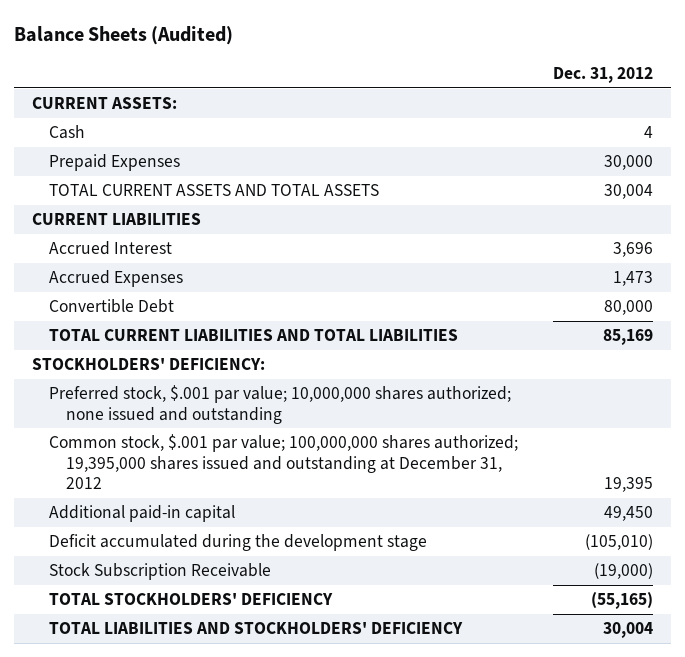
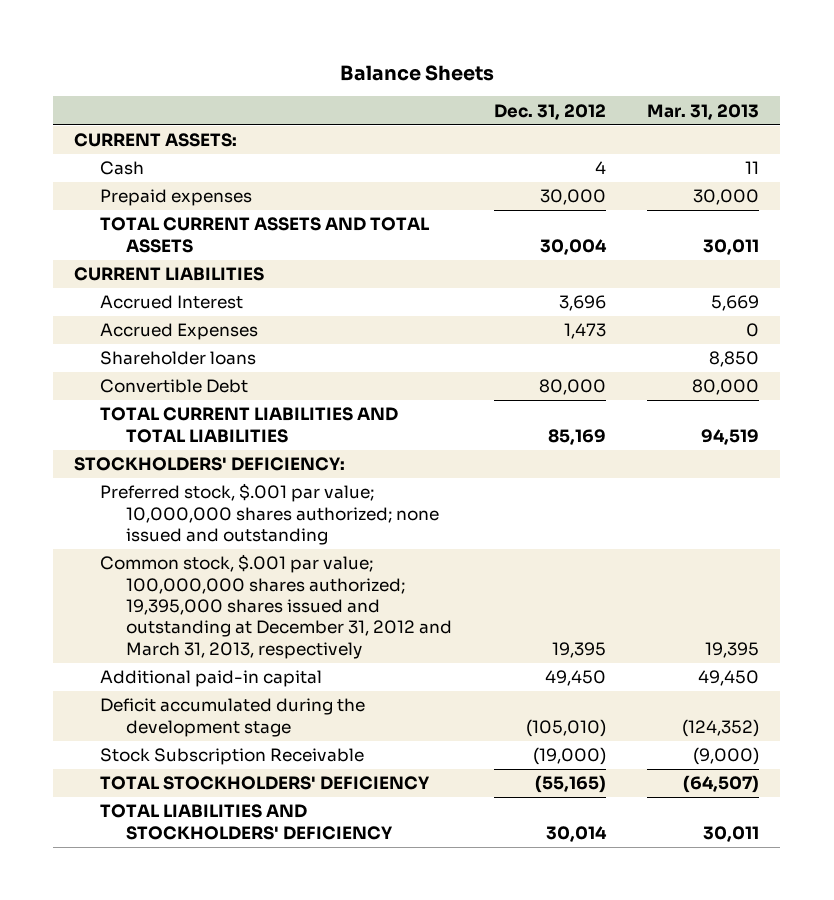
- Balance Sheets (Audited)
+ Balance Sheets
- | Dec. 31, 2012
+ | Dec. 31, 2012 | Mar. 31, 2013
- Prepaid Expenses | 30,000
+ Prepaid expenses | 30,000 | 30,000
+ Shareholder loans | | 8,850
- Common stock, $.001 par value; 100,000,000 shares authorized; 19,395,000 shares issued and outstanding at December 31, 2012 | 19,395
+ Common stock, $.001 par value; 100,000,000 shares authorized; 19,395,000 shares issued and outstanding at December 31, 2012 and March 31, 2013, respectively | 19,395 | 19,395
- TOTAL LIABILITIES AND STOCKHOLDERS' DEFICIENCY | 30,004
+ TOTAL LIABILITIES AND STOCKHOLDERS' DEFICIENCY | 30,014 | 30,011

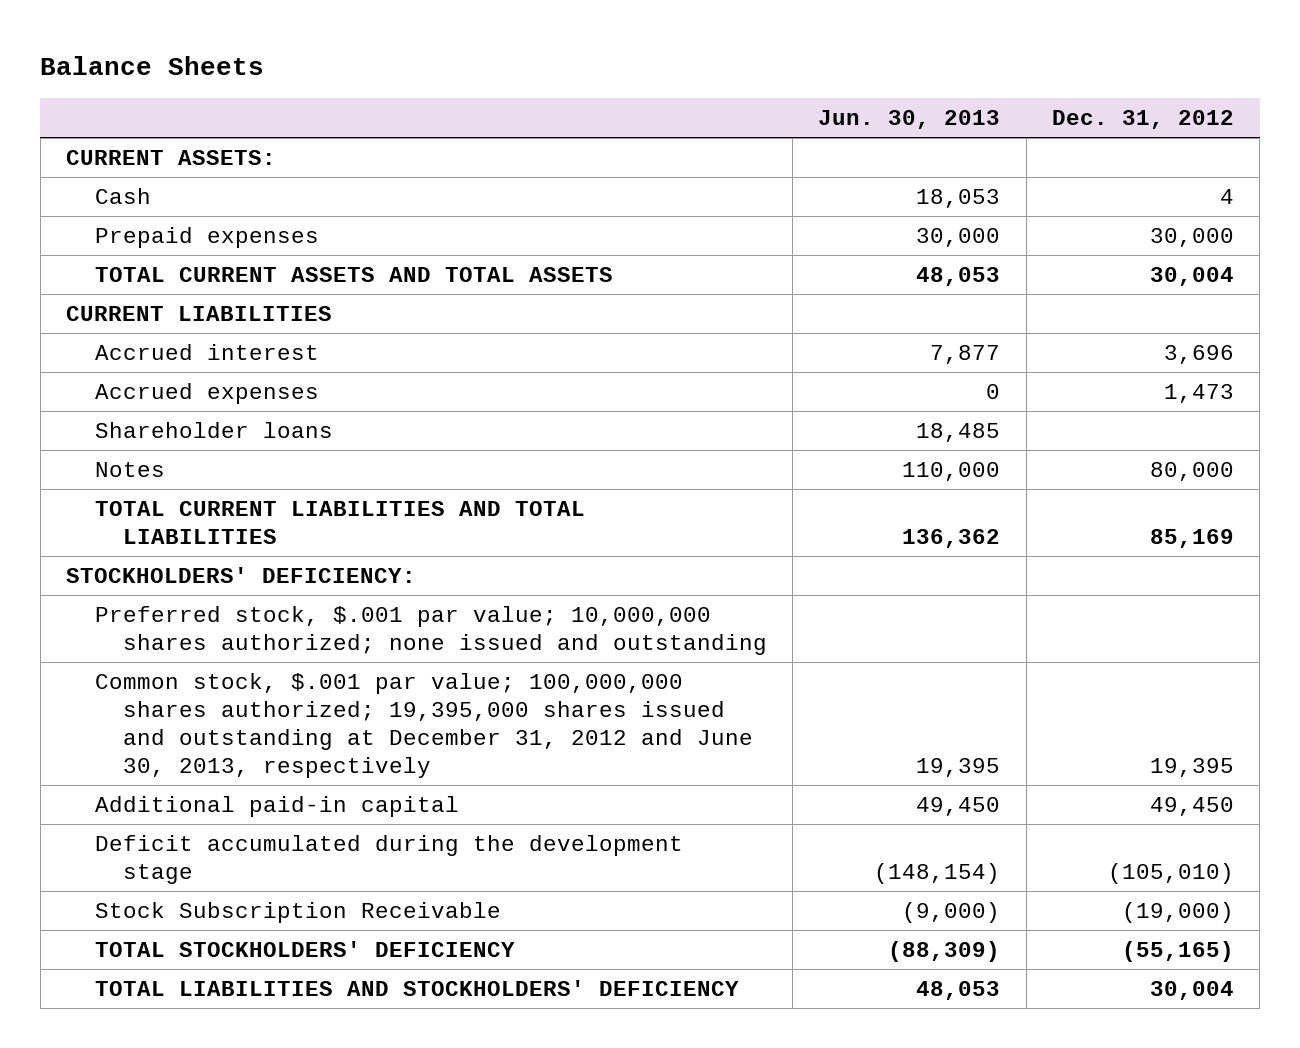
- | Dec. 31, 2012 | Mar. 31, 2013
+ | Jun. 30, 2013 | Dec. 31, 2012
- Accrued Interest | 3,696 | 5,669
- Accrued Expenses | 1,473 | 0
+ Accrued interest | 7,877 | 3,696
+ Accrued expenses | 0 | 1,473
- Convertible Debt | 80,000 | 80,000
+ Notes | 110,000 | 80,000
- Common stock, $.001 par value; 100,000,000 shares authorized; 19,395,000 shares issued and outstanding at December 31, 2012 and March 31, 2013, respectively | 19,395 | 19,395
+ Common stock, $.001 par value; 100,000,000 shares authorized; 19,395,000 shares issued and outstanding at December 31, 2012 and June 30, 2013, respectively | 19,395 | 19,395
- TOTAL LIABILITIES AND STOCKHOLDERS' DEFICIENCY | 30,014 | 30,011
+ TOTAL LIABILITIES AND STOCKHOLDERS' DEFICIENCY | 48,053 | 30,004

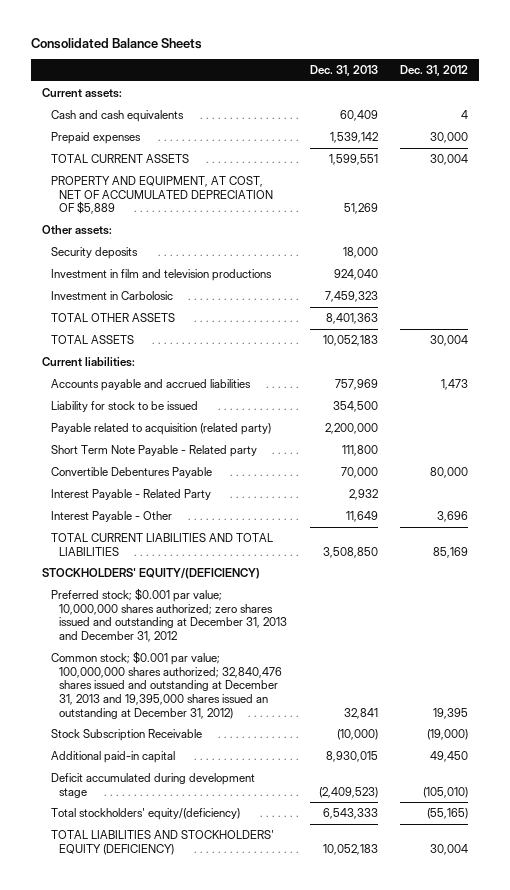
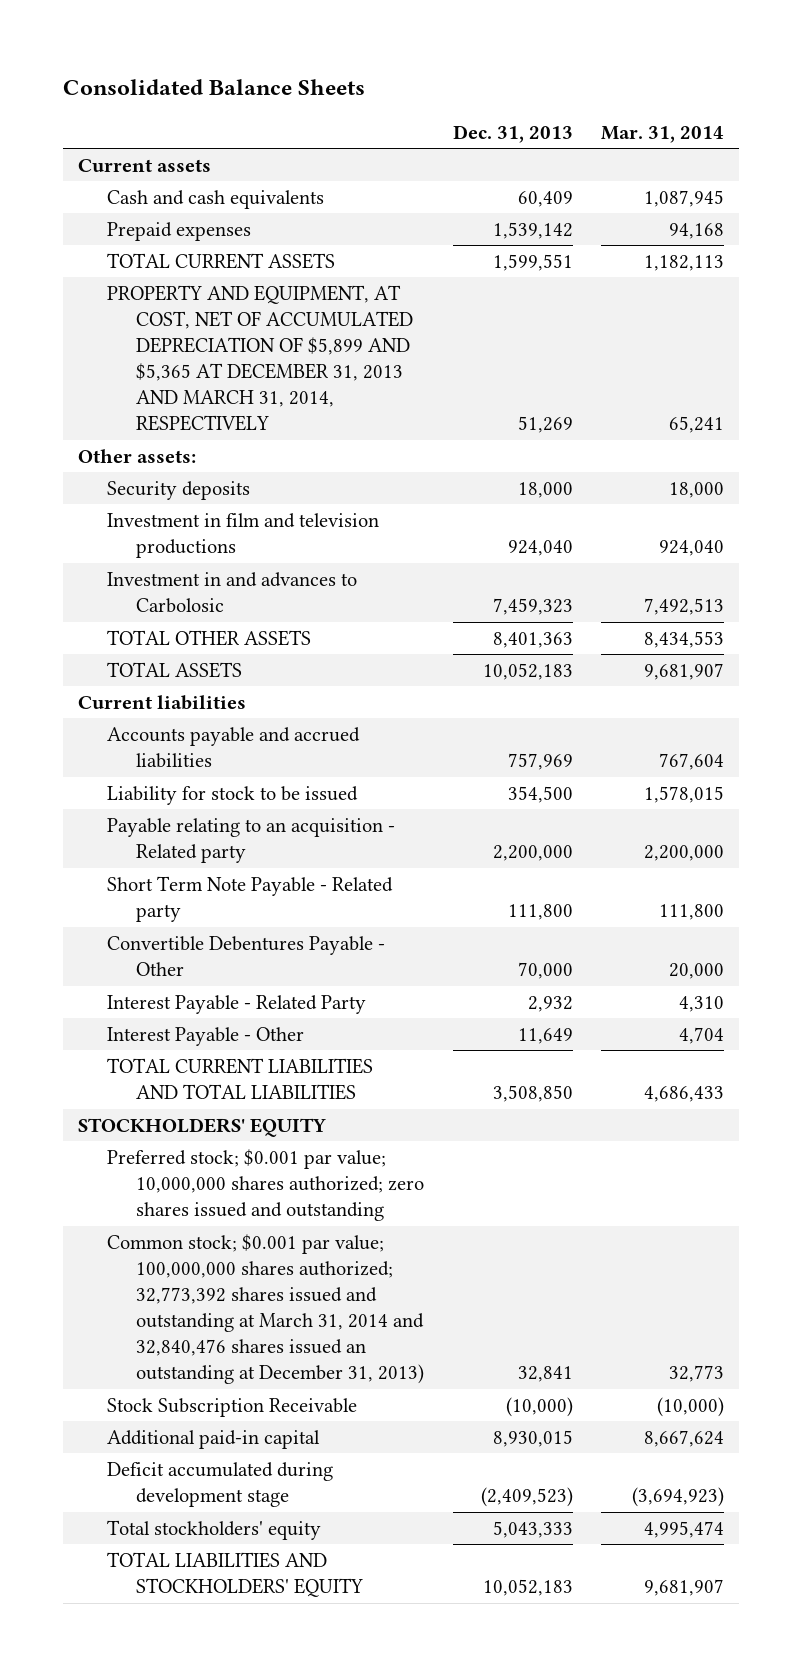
- | Dec. 31, 2013 | Dec. 31, 2012
+ | Dec. 31, 2013 | Mar. 31, 2014
- Current assets:
+ Current assets
- PROPERTY AND EQUIPMENT, AT COST, NET OF ACCUMULATED DEPRECIATION OF $5,889 | 51,269 |
+ PROPERTY AND EQUIPMENT, AT COST, NET OF ACCUMULATED DEPRECIATION OF $5,899 AND $5,365 AT DECEMBER 31, 2013 AND MARCH 31, 2014, RESPECTIVELY | 51,269 | 65,241
- Investment in Carbolosic | 7,459,323 |
+ Investment in and advances to Carbolosic | 7,459,323 | 7,492,513
- Current liabilities:
+ Current liabilities
- Payable related to acquisition (related party) | 2,200,000 |
+ Payable relating to an acquisition - Related party | 2,200,000 | 2,200,000
- Convertible Debentures Payable | 70,000 | 80,000
+ Convertible Debentures Payable - Other | 70,000 | 20,000
- STOCKHOLDERS' EQUITY/(DEFICIENCY)
- Preferred stock; $0.001 par value; 10,000,000 shares authorized; zero shares issued and outstanding at December 31, 2013 and December 31, 2012
- Common stock; $0.001 par value; 100,000,000 shares authorized; 32,840,476 shares issued and outstanding at December 31, 2013 and 19,395,000 shares issued an outstanding at December 31, 2012) | 32,841 | 19,395
+ STOCKHOLDERS' EQUITY
+ Preferred stock; $0.001 par value; 10,000,000 shares authorized; zero shares issued and outstanding
+ Common stock; $0.001 par value; 100,000,000 shares authorized; 32,773,392 shares issued and outstanding at March 31, 2014 and 32,840,476 shares issued an outstanding at December 31, 2013) | 32,841 | 32,773
- Total stockholders' equity/(deficiency) | 6,543,333 | (55,165)
- TOTAL LIABILITIES AND STOCKHOLDERS' EQUITY (DEFICIENCY) | 10,052,183 | 30,004
+ Total stockholders' equity | 5,043,333 | 4,995,474
+ TOTAL LIABILITIES AND STOCKHOLDERS' EQUITY | 10,052,183 | 9,681,907

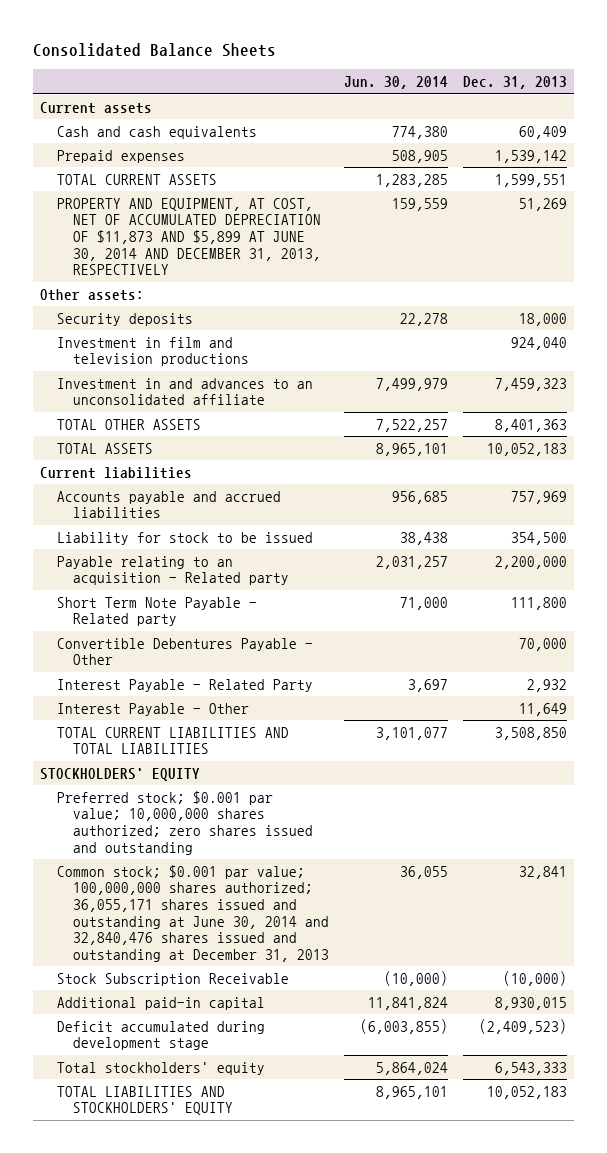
- | Dec. 31, 2013 | Mar. 31, 2014
+ | Jun. 30, 2014 | Dec. 31, 2013
- PROPERTY AND EQUIPMENT, AT COST, NET OF ACCUMULATED DEPRECIATION OF $5,899 AND $5,365 AT DECEMBER 31, 2013 AND MARCH 31, 2014, RESPECTIVELY | 51,269 | 65,241
+ PROPERTY AND EQUIPMENT, AT COST, NET OF ACCUMULATED DEPRECIATION OF $11,873 AND $5,899 AT JUNE 30, 2014 AND DECEMBER 31, 2013, RESPECTIVELY | 159,559 | 51,269
- Investment in and advances to Carbolosic | 7,459,323 | 7,492,513
+ Investment in and advances to an unconsolidated affiliate | 7,499,979 | 7,459,323
- Common stock; $0.001 par value; 100,000,000 shares authorized; 32,773,392 shares issued and outstanding at March 31, 2014 and 32,840,476 shares issued an outstanding at December 31, 2013) | 32,841 | 32,773
+ Common stock; $0.001 par value; 100,000,000 shares authorized; 36,055,171 shares issued and outstanding at June 30, 2014 and 32,840,476 shares issued and outstanding at December 31, 2013 | 36,055 | 32,841
- Total stockholders' equity | 5,043,333 | 4,995,474
+ Total stockholders' equity | 5,864,024 | 6,543,333

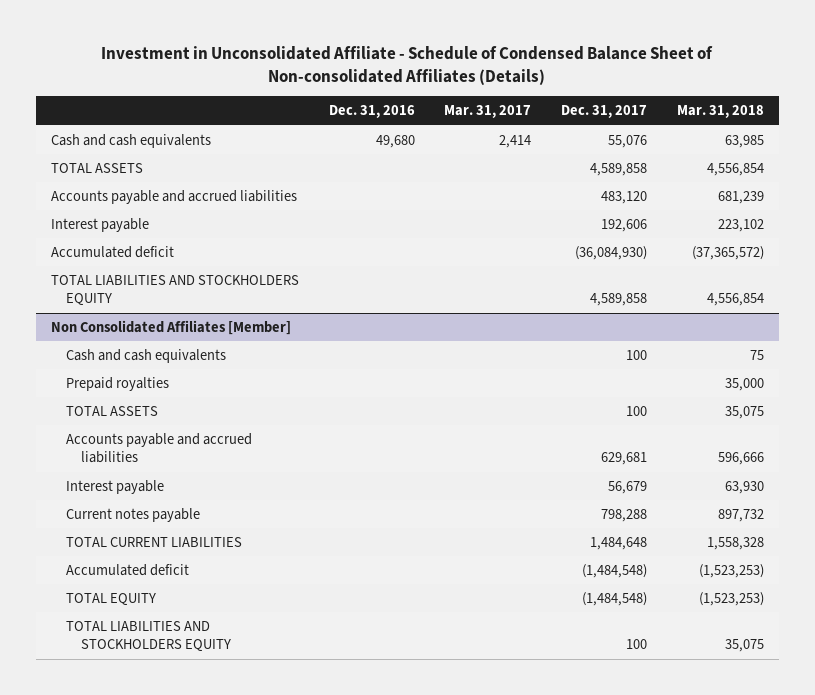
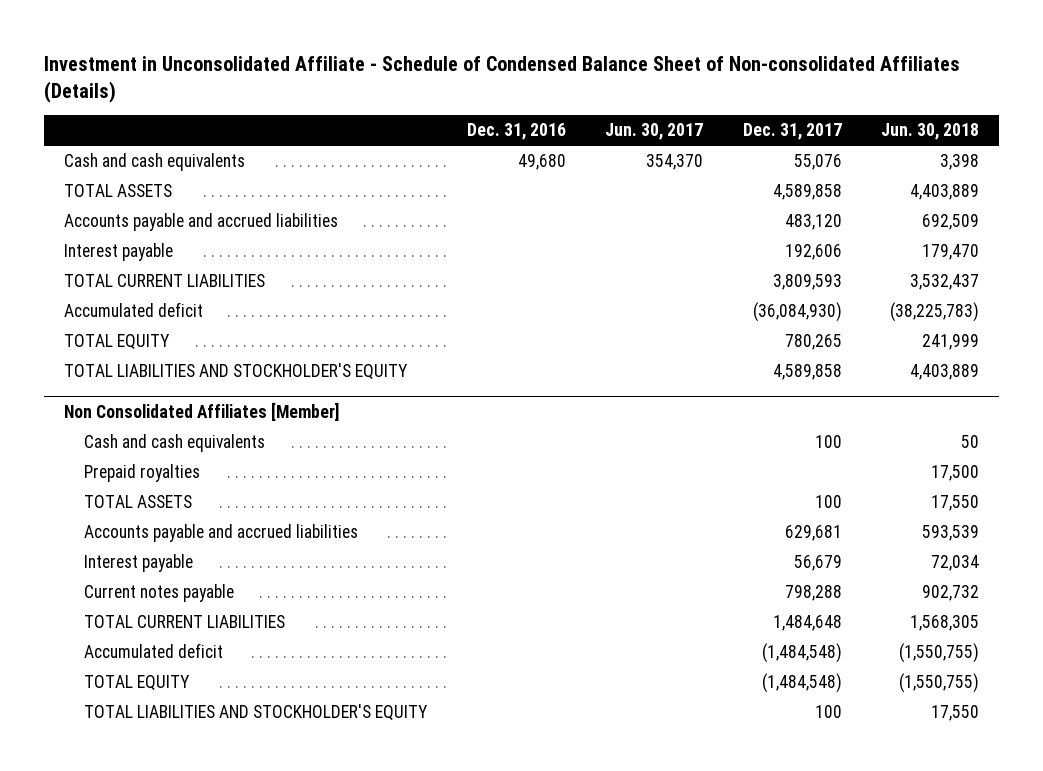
- | Dec. 31, 2016 | Mar. 31, 2017 | Dec. 31, 2017 | Mar. 31, 2018
+ | Dec. 31, 2016 | Jun. 30, 2017 | Dec. 31, 2017 | Jun. 30, 2018
+ TOTAL CURRENT LIABILITIES | | | 3,809,593 | 3,532,437
- TOTAL LIABILITIES AND STOCKHOLDERS EQUITY | | | 4,589,858 | 4,556,854
+ TOTAL EQUITY | | | 780,265 | 241,999
+ TOTAL LIABILITIES AND STOCKHOLDER'S EQUITY | | | 4,589,858 | 4,403,889
@ Non Consolidated Affiliates [Member]
- TOTAL LIABILITIES AND STOCKHOLDERS EQUITY | | | 100 | 35,075
+ TOTAL LIABILITIES AND STOCKHOLDER'S EQUITY | | | 100 | 17,550

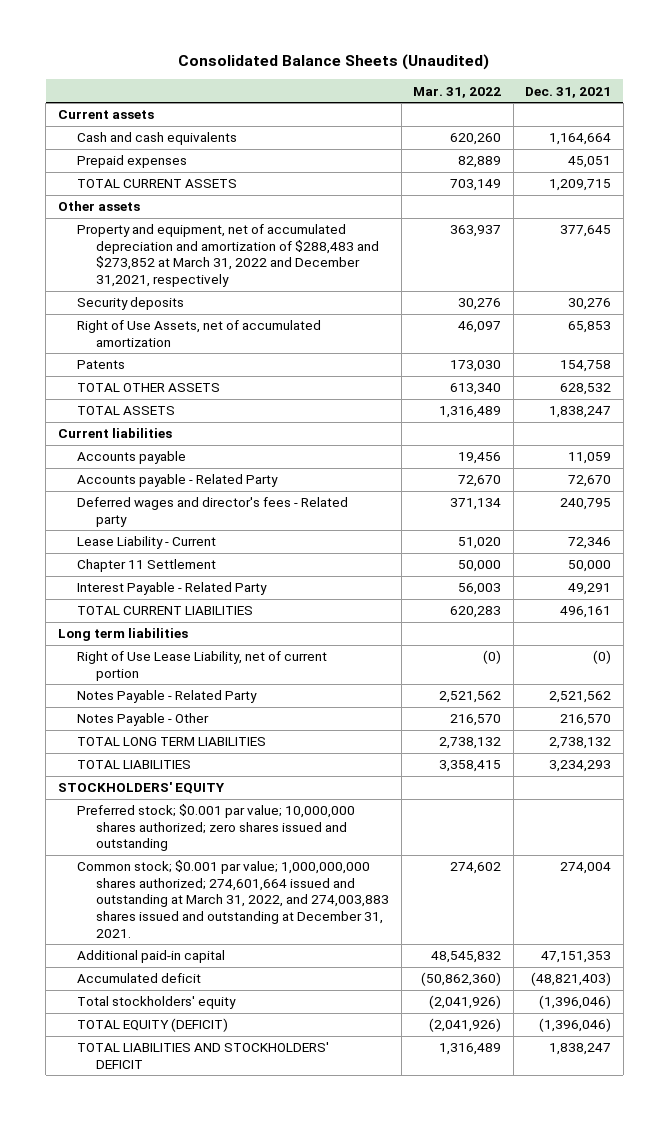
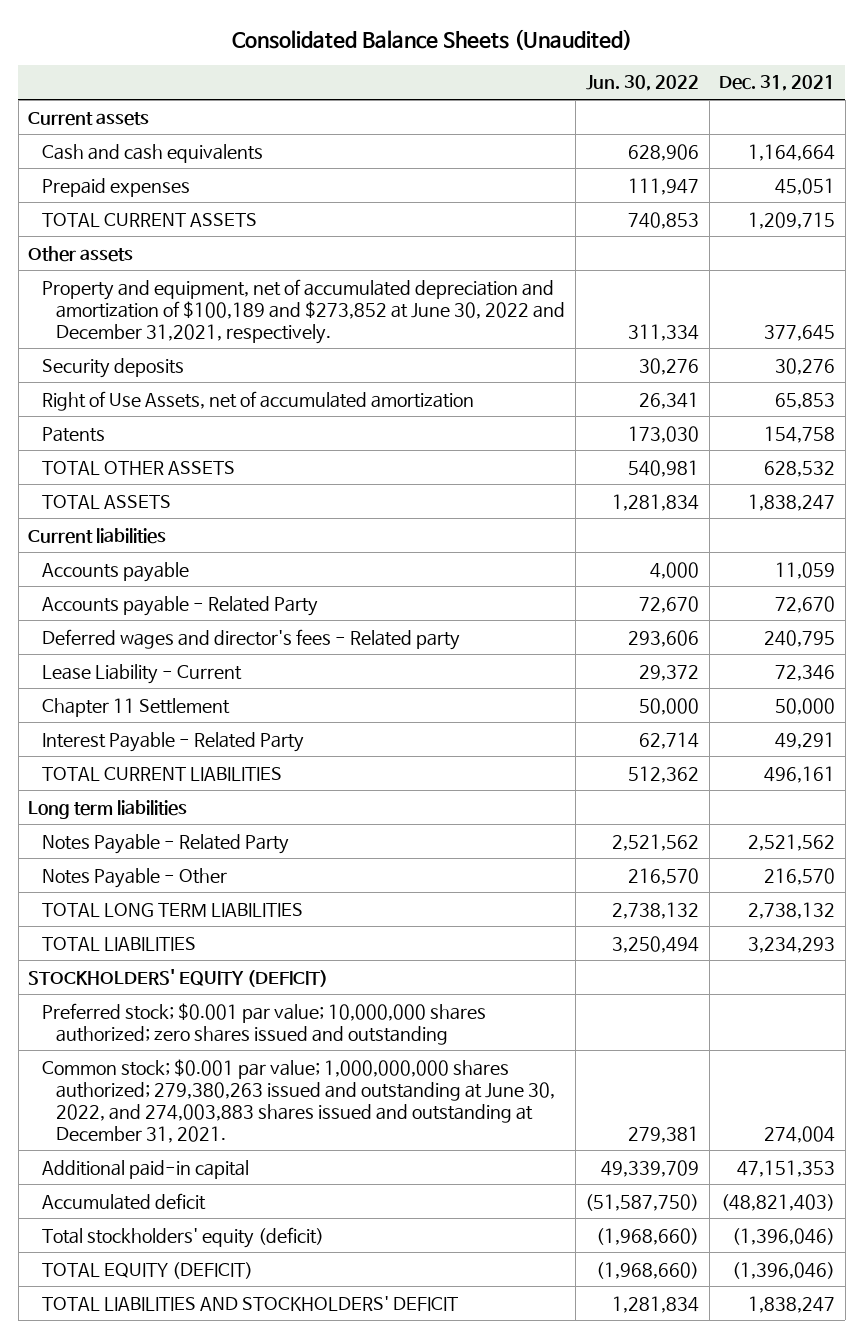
- | Mar. 31, 2022 | Dec. 31, 2021
+ | Jun. 30, 2022 | Dec. 31, 2021
- Property and equipment, net of accumulated depreciation and amortization of $288,483 and $273,852 at March 31, 2022 and December 31,2021, respectively | 363,937 | 377,645
+ Property and equipment, net of accumulated depreciation and amortization of $100,189 and $273,852 at June 30, 2022 and December 31,2021, respectively. | 311,334 | 377,645
- Right of Use Lease Liability, net of current portion | (0) | (0)
- STOCKHOLDERS' EQUITY
+ STOCKHOLDERS' EQUITY (DEFICIT)
- Common stock; $0.001 par value; 1,000,000,000 shares authorized; 274,601,664 issued and outstanding at March 31, 2022, and 274,003,883 shares issued and outstanding at December 31, 2021. | 274,602 | 274,004
+ Common stock; $0.001 par value; 1,000,000,000 shares authorized; 279,380,263 issued and outstanding at June 30, 2022, and 274,003,883 shares issued and outstanding at December 31, 2021. | 279,381 | 274,004
- Total stockholders' equity | (2,041,926) | (1,396,046)
+ Total stockholders' equity (deficit) | (1,968,660) | (1,396,046)

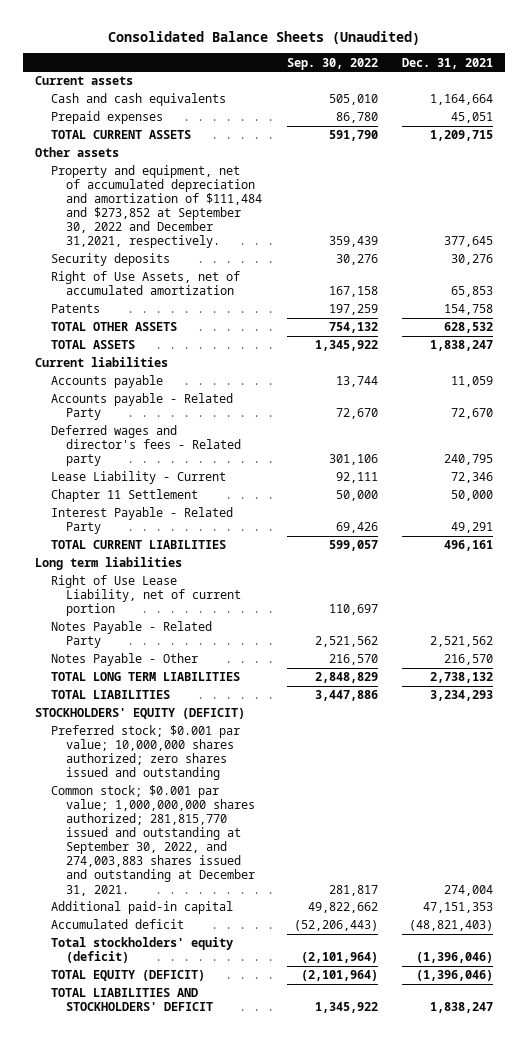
- | Jun. 30, 2022 | Dec. 31, 2021
+ | Sep. 30, 2022 | Dec. 31, 2021
- Property and equipment, net of accumulated depreciation and amortization of $100,189 and $273,852 at June 30, 2022 and December 31,2021, respectively. | 311,334 | 377,645
+ Property and equipment, net of accumulated depreciation and amortization of $111,484 and $273,852 at September 30, 2022 and December 31,2021, respectively. | 359,439 | 377,645
+ Right of Use Lease Liability, net of current portion | 110,697 |
- Common stock; $0.001 par value; 1,000,000,000 shares authorized; 279,380,263 issued and outstanding at June 30, 2022, and 274,003,883 shares issued and outstanding at December 31, 2021. | 279,381 | 274,004
+ Common stock; $0.001 par value; 1,000,000,000 shares authorized; 281,815,770 issued and outstanding at September 30, 2022, and 274,003,883 shares issued and outstanding at December 31, 2021. | 281,817 | 274,004

